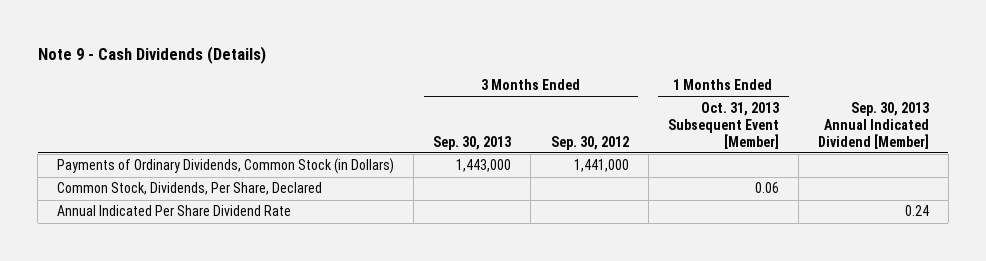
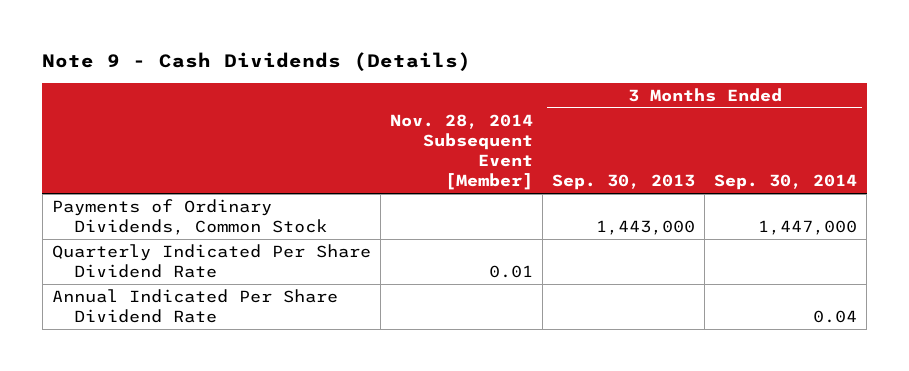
- | 3 Months Ended Sep. 30, 2013 | 3 Months Ended Sep. 30, 2012 | 1 Months Ended Oct. 31, 2013 Subsequent Event [Member] | Sep. 30, 2013 Annual Indicated Dividend [Member]
+ | Nov. 28, 2014 Subsequent Event [Member] | 3 Months Ended Sep. 30, 2013 | 3 Months Ended Sep. 30, 2014
- Payments of Ordinary Dividends, Common Stock (in Dollars) | 1,443,000 | 1,441,000 | |
- Common Stock, Dividends, Per Share, Declared | | | 0.06 |
+ Payments of Ordinary Dividends, Common Stock | | 1,443,000 | 1,447,000
+ Quarterly Indicated Per Share Dividend Rate | 0.01 | |

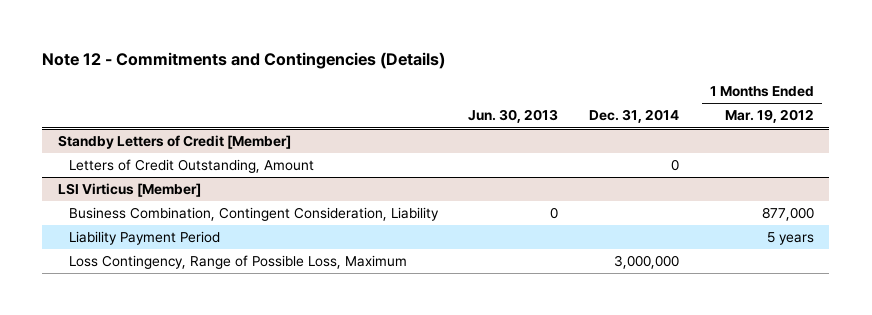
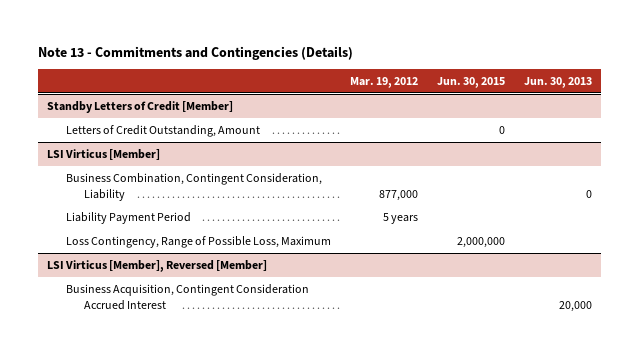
- Note 12 - Commitments and Contingencies (Details)
+ Note 13 - Commitments and Contingencies (Details)
- | Jun. 30, 2013 | Dec. 31, 2014 | 1 Months Ended Mar. 19, 2012
+ | Mar. 19, 2012 | Jun. 30, 2015 | Jun. 30, 2013
+ LSI Virticus [Member], Reversed [Member]
+ Business Acquisition, Contingent Consideration Accrued Interest | | | 20,000

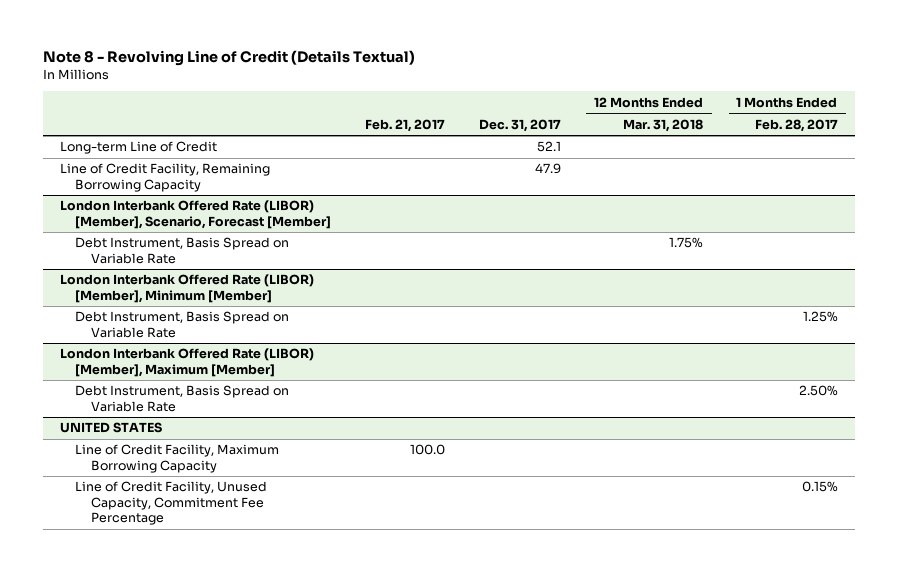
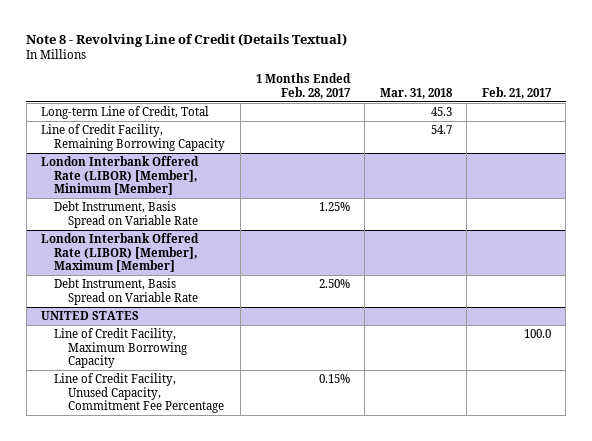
- | Feb. 21, 2017 | Dec. 31, 2017 | 12 Months Ended Mar. 31, 2018 | 1 Months Ended Feb. 28, 2017
+ | 1 Months Ended Feb. 28, 2017 | Mar. 31, 2018 | Feb. 21, 2017
- Long-term Line of Credit | | 52.1 | |
+ Long-term Line of Credit, Total | | 45.3 |
- London Interbank Offered Rate (LIBOR) [Member], Scenario, Forecast [Member]
- Debt Instrument, Basis Spread on Variable Rate | | | 1.75% |

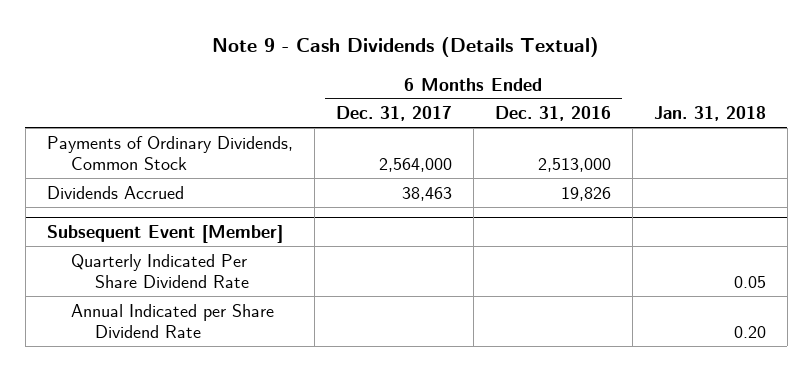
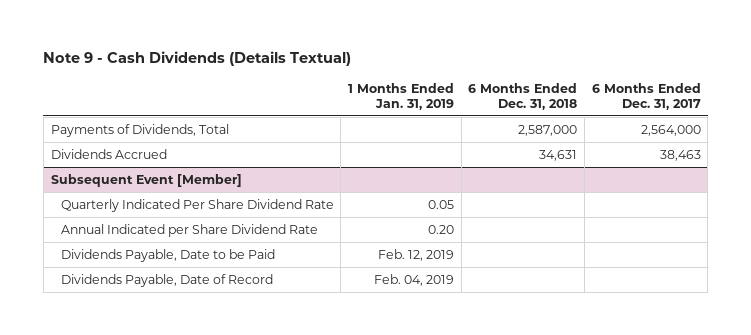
- | 6 Months Ended Dec. 31, 2017 | 6 Months Ended Dec. 31, 2016 | Jan. 31, 2018
+ | 1 Months Ended Jan. 31, 2019 | 6 Months Ended Dec. 31, 2018 | 6 Months Ended Dec. 31, 2017
- Payments of Ordinary Dividends, Common Stock | 2,564,000 | 2,513,000 |
+ Payments of Dividends, Total | | 2,587,000 | 2,564,000
@ Subsequent Event [Member]
+ Dividends Payable, Date to be Paid | Feb. 12, 2019 | |
+ Dividends Payable, Date of Record | Feb. 04, 2019 | |

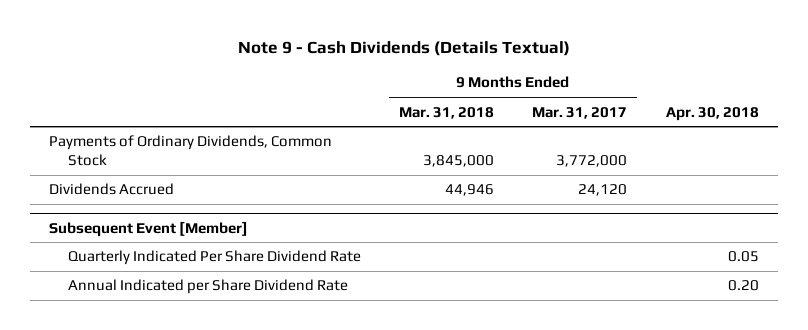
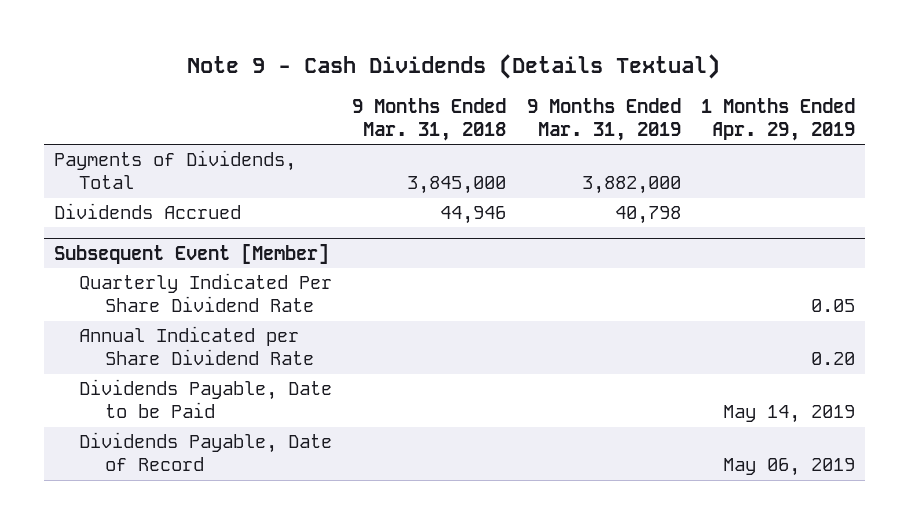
- | 9 Months Ended Mar. 31, 2018 | 9 Months Ended Mar. 31, 2017 | Apr. 30, 2018
+ | 9 Months Ended Mar. 31, 2018 | 9 Months Ended Mar. 31, 2019 | 1 Months Ended Apr. 29, 2019
- Payments of Ordinary Dividends, Common Stock | 3,845,000 | 3,772,000 |
+ Payments of Dividends, Total | 3,845,000 | 3,882,000 |
@ Subsequent Event [Member]
+ Dividends Payable, Date to be Paid | | | May 14, 2019
+ Dividends Payable, Date of Record | | | May 06, 2019

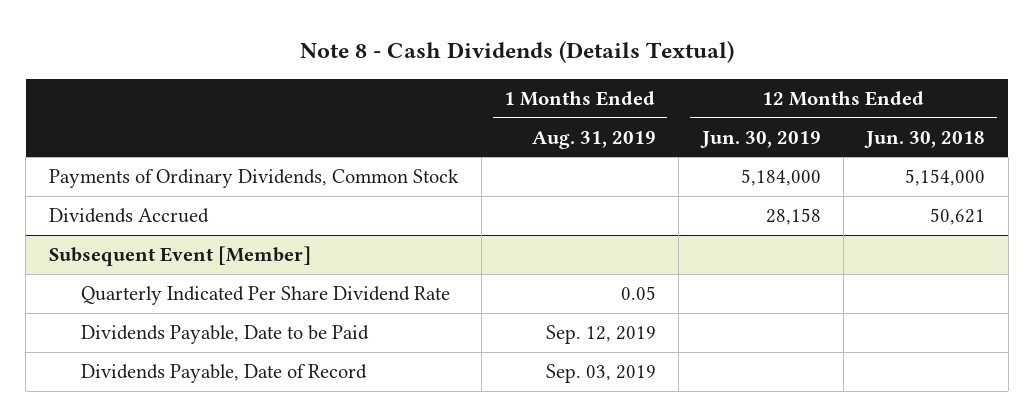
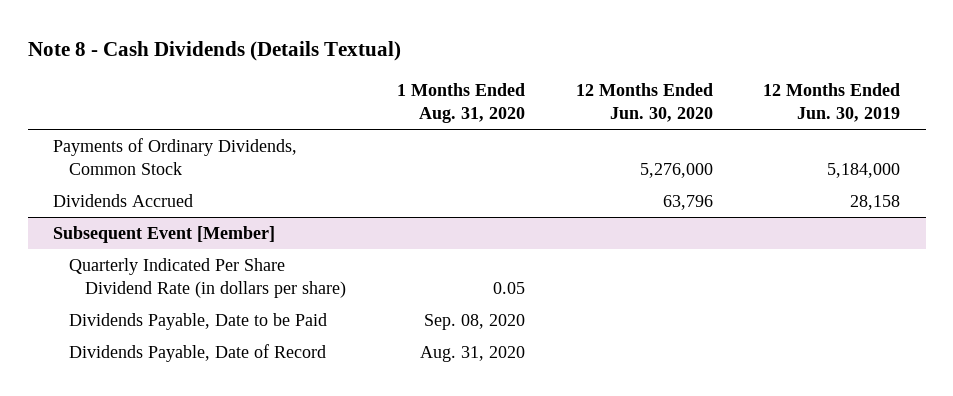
- | 1 Months Ended Aug. 31, 2019 | 12 Months Ended Jun. 30, 2019 | 12 Months Ended Jun. 30, 2018
+ | 1 Months Ended Aug. 31, 2020 | 12 Months Ended Jun. 30, 2020 | 12 Months Ended Jun. 30, 2019
@ Subsequent Event [Member]
- Quarterly Indicated Per Share Dividend Rate | 0.05 | |
+ Quarterly Indicated Per Share Dividend Rate (in dollars per share) | 0.05 | |

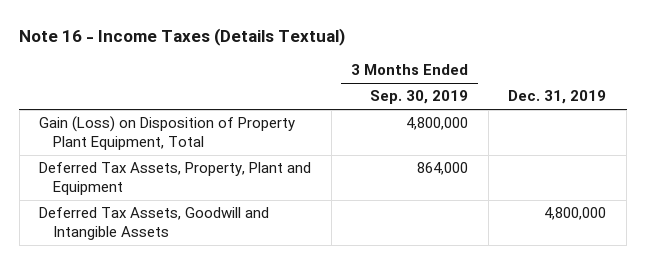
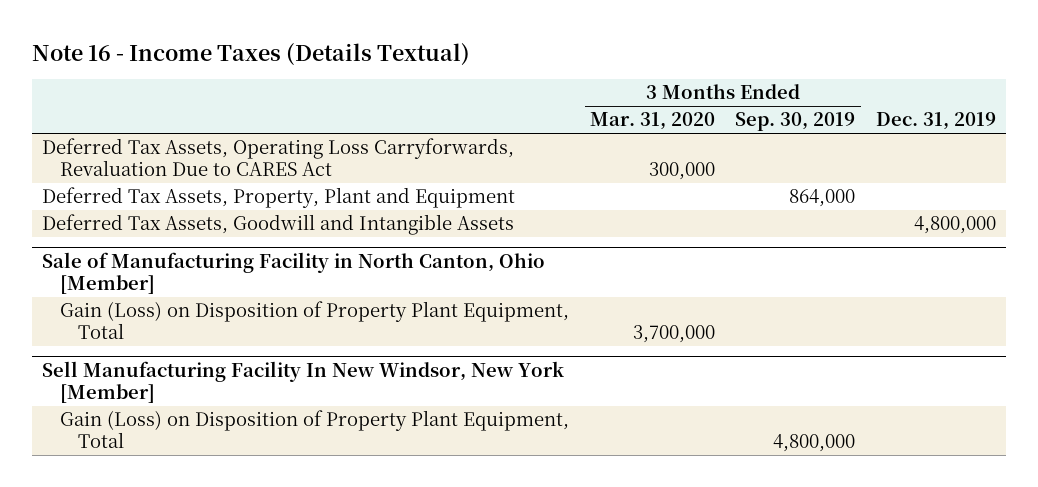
- | 3 Months Ended Sep. 30, 2019 | Dec. 31, 2019
+ | 3 Months Ended Mar. 31, 2020 | 3 Months Ended Sep. 30, 2019 | Dec. 31, 2019
- Gain (Loss) on Disposition of Property Plant Equipment, Total | 4,800,000 |
+ Deferred Tax Assets, Operating Loss Carryforwards, Revaluation Due to CARES Act | 300,000 | |
+ Sale of Manufacturing Facility in North Canton, Ohio [Member]
+ Gain (Loss) on Disposition of Property Plant Equipment, Total | 3,700,000 | |
+ Sell Manufacturing Facility In New Windsor, New York [Member]
+ Gain (Loss) on Disposition of Property Plant Equipment, Total | | 4,800,000 |

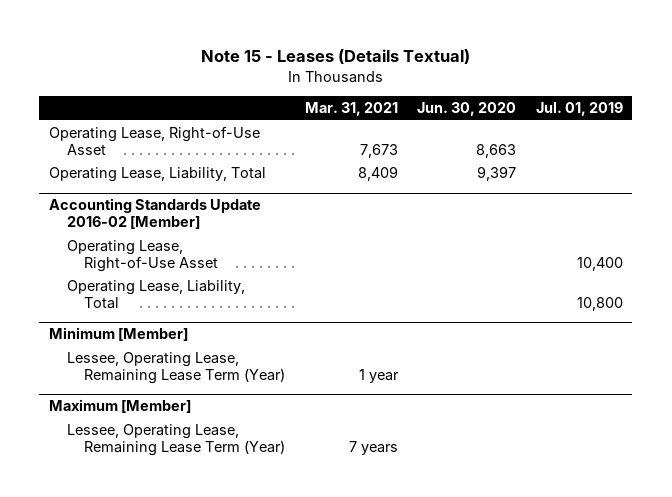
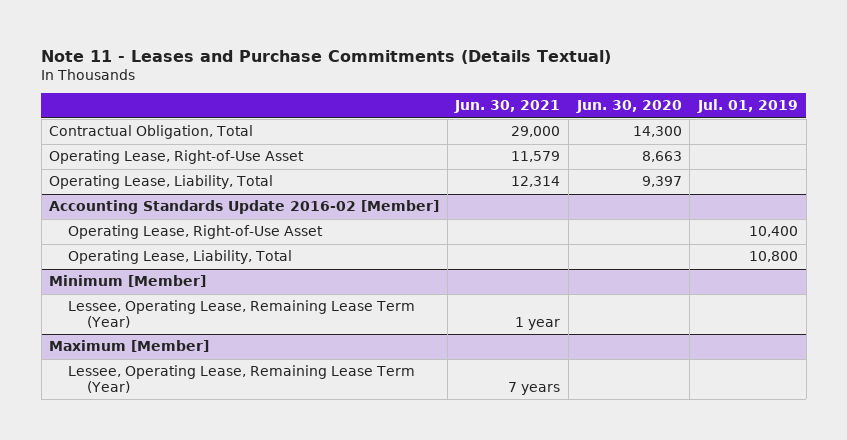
- Note 15 - Leases (Details Textual)
+ Note 11 - Leases and Purchase Commitments (Details Textual)
- | Mar. 31, 2021 | Jun. 30, 2020 | Jul. 01, 2019
+ | Jun. 30, 2021 | Jun. 30, 2020 | Jul. 01, 2019
+ Contractual Obligation, Total | 29,000 | 14,300 |

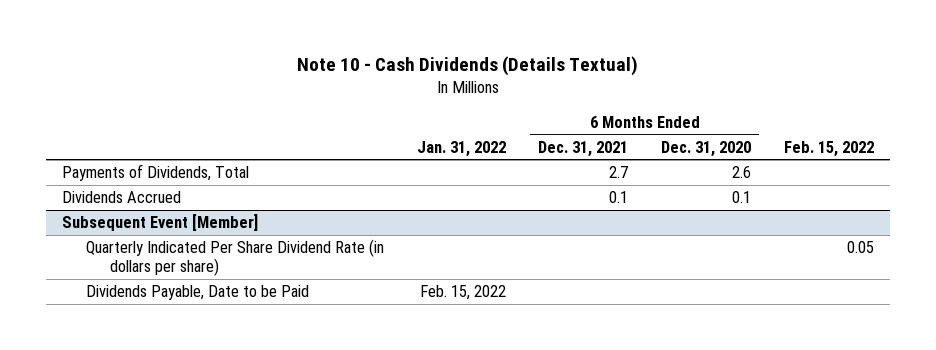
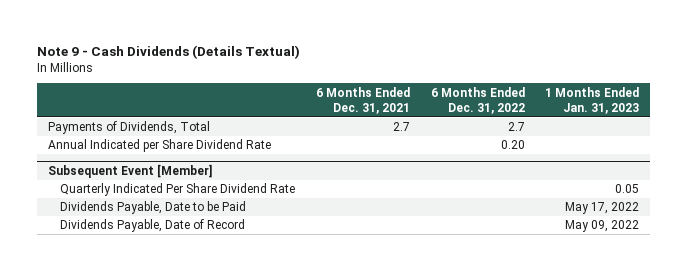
- Note 10 - Cash Dividends (Details Textual)
+ Note 9 - Cash Dividends (Details Textual)
- | Jan. 31, 2022 | 6 Months Ended Dec. 31, 2021 | 6 Months Ended Dec. 31, 2020 | Feb. 15, 2022
+ | 6 Months Ended Dec. 31, 2021 | 6 Months Ended Dec. 31, 2022 | 1 Months Ended Jan. 31, 2023
- Dividends Accrued | | 0.1 | 0.1 |
+ Annual Indicated per Share Dividend Rate | | 0.20 |
@ Subsequent Event [Member]
- Quarterly Indicated Per Share Dividend Rate (in dollars per share) | | | | 0.05
+ Quarterly Indicated Per Share Dividend Rate | | | 0.05
+ Dividends Payable, Date of Record | | | May 09, 2022

